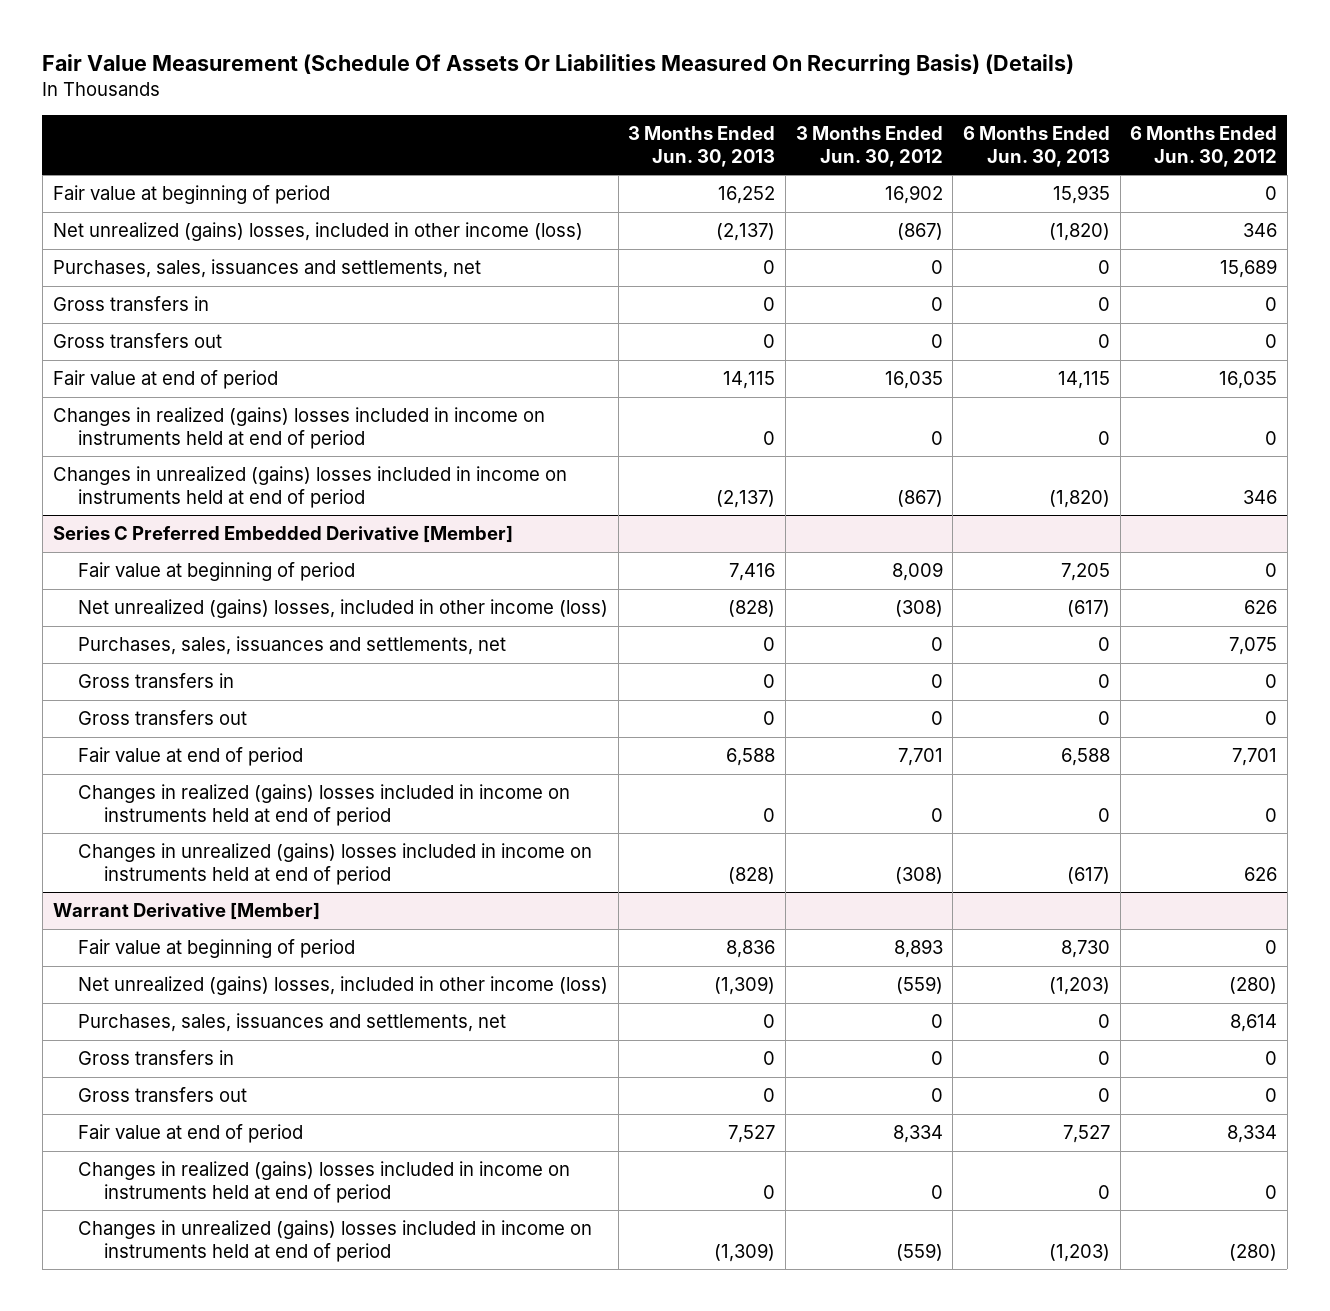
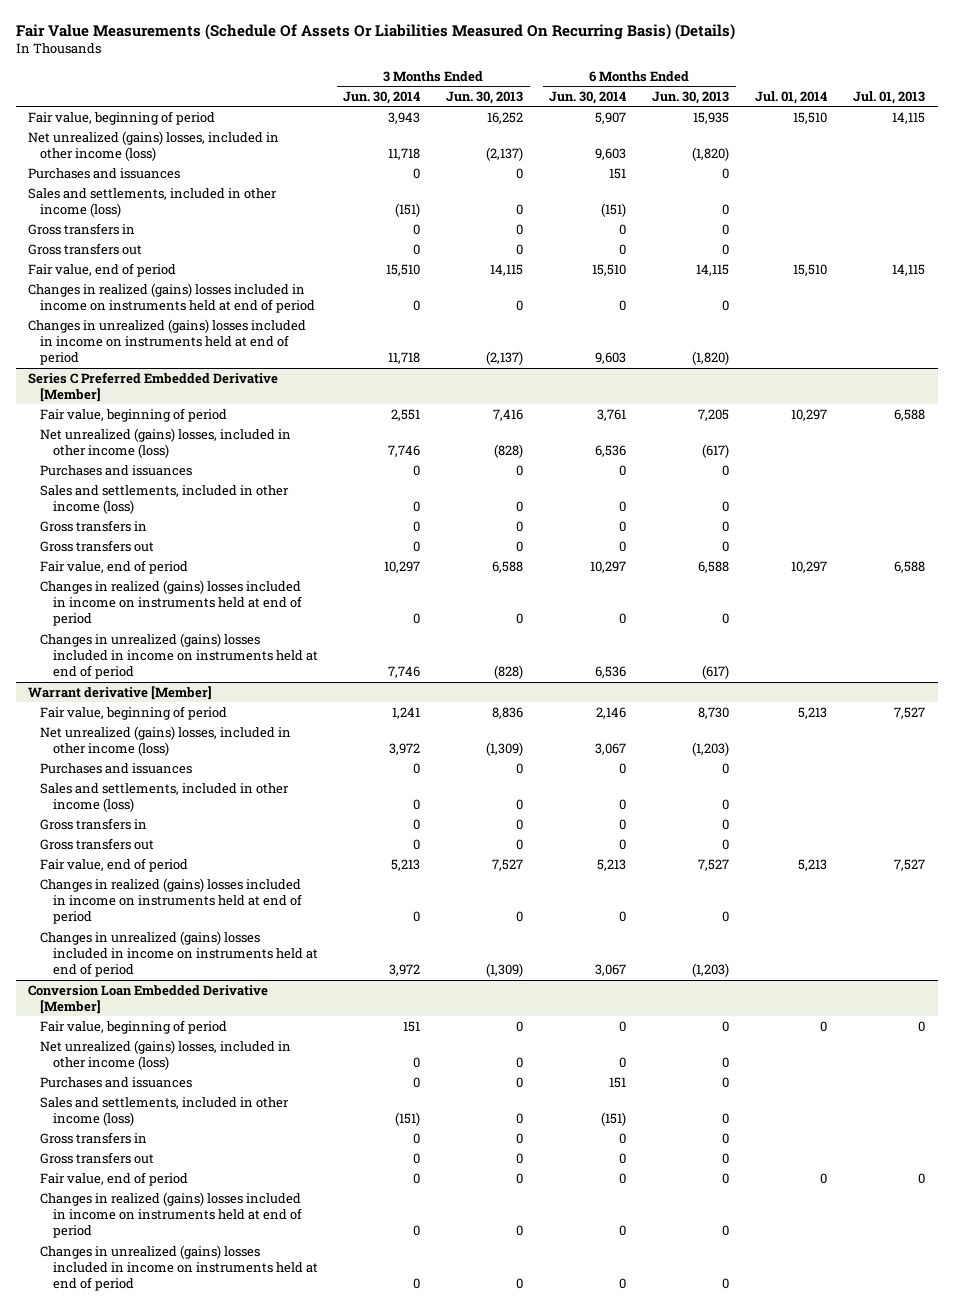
- Fair Value Measurement (Schedule Of Assets Or Liabilities Measured On Recurring Basis) (Details)
+ Fair Value Measurements (Schedule Of Assets Or Liabilities Measured On Recurring Basis) (Details)
- | 3 Months Ended Jun. 30, 2013 | 3 Months Ended Jun. 30, 2012 | 6 Months Ended Jun. 30, 2013 | 6 Months Ended Jun. 30, 2012
+ | 3 Months Ended Jun. 30, 2014 | 3 Months Ended Jun. 30, 2013 | 6 Months Ended Jun. 30, 2014 | 6 Months Ended Jun. 30, 2013 | Jul. 01, 2014 | Jul. 01, 2013
- Fair value at beginning of period | 16,252 | 16,902 | 15,935 | 0
+ Fair value, beginning of period | 3,943 | 16,252 | 5,907 | 15,935 | 15,510 | 14,115
- Purchases, sales, issuances and settlements, net | 0 | 0 | 0 | 15,689
+ Purchases and issuances | 0 | 0 | 151 | 0 | |
+ Sales and settlements, included in other income (loss) | (151) | 0 | (151) | 0 | |
- Fair value at end of period | 14,115 | 16,035 | 14,115 | 16,035
+ Fair value, end of period | 15,510 | 14,115 | 15,510 | 14,115 | 15,510 | 14,115
@ Series C Preferred Embedded Derivative [Member]
- Fair value at beginning of period | 7,416 | 8,009 | 7,205 | 0
+ Fair value, beginning of period | 2,551 | 7,416 | 3,761 | 7,205 | 10,297 | 6,588
- Purchases, sales, issuances and settlements, net | 0 | 0 | 0 | 7,075
+ Purchases and issuances | 0 | 0 | 0 | 0 | |
+ Sales and settlements, included in other income (loss) | 0 | 0 | 0 | 0 | |
- Fair value at end of period | 6,588 | 7,701 | 6,588 | 7,701
+ Fair value, end of period | 10,297 | 6,588 | 10,297 | 6,588 | 10,297 | 6,588
- Warrant Derivative [Member]
- Fair value at beginning of period | 8,836 | 8,893 | 8,730 | 0
+ Warrant derivative [Member]
+ Fair value, beginning of period | 1,241 | 8,836 | 2,146 | 8,730 | 5,213 | 7,527
- Purchases, sales, issuances and settlements, net | 0 | 0 | 0 | 8,614
+ Purchases and issuances | 0 | 0 | 0 | 0 | |
+ Sales and settlements, included in other income (loss) | 0 | 0 | 0 | 0 | |
- Fair value at end of period | 7,527 | 8,334 | 7,527 | 8,334
+ Fair value, end of period | 5,213 | 7,527 | 5,213 | 7,527 | 5,213 | 7,527
+ Conversion Loan Embedded Derivative [Member]
+ Fair value, beginning of period | 151 | 0 | 0 | 0 | 0 | 0
+ Net unrealized (gains) losses, included in other income (loss) | 0 | 0 | 0 | 0 | |
+ Purchases and issuances | 0 | 0 | 151 | 0 | |
+ Sales and settlements, included in other income (loss) | (151) | 0 | (151) | 0 | |
+ Gross transfers in | 0 | 0 | 0 | 0 | |
+ Gross transfers out | 0 | 0 | 0 | 0 | |
+ Fair value, end of period | 0 | 0 | 0 | 0 | 0 | 0
+ Changes in realized (gains) losses included in income on instruments held at end of period | 0 | 0 | 0 | 0 | |
+ Changes in unrealized (gains) losses included in income on instruments held at end of period | 0 | 0 | 0 | 0 | |

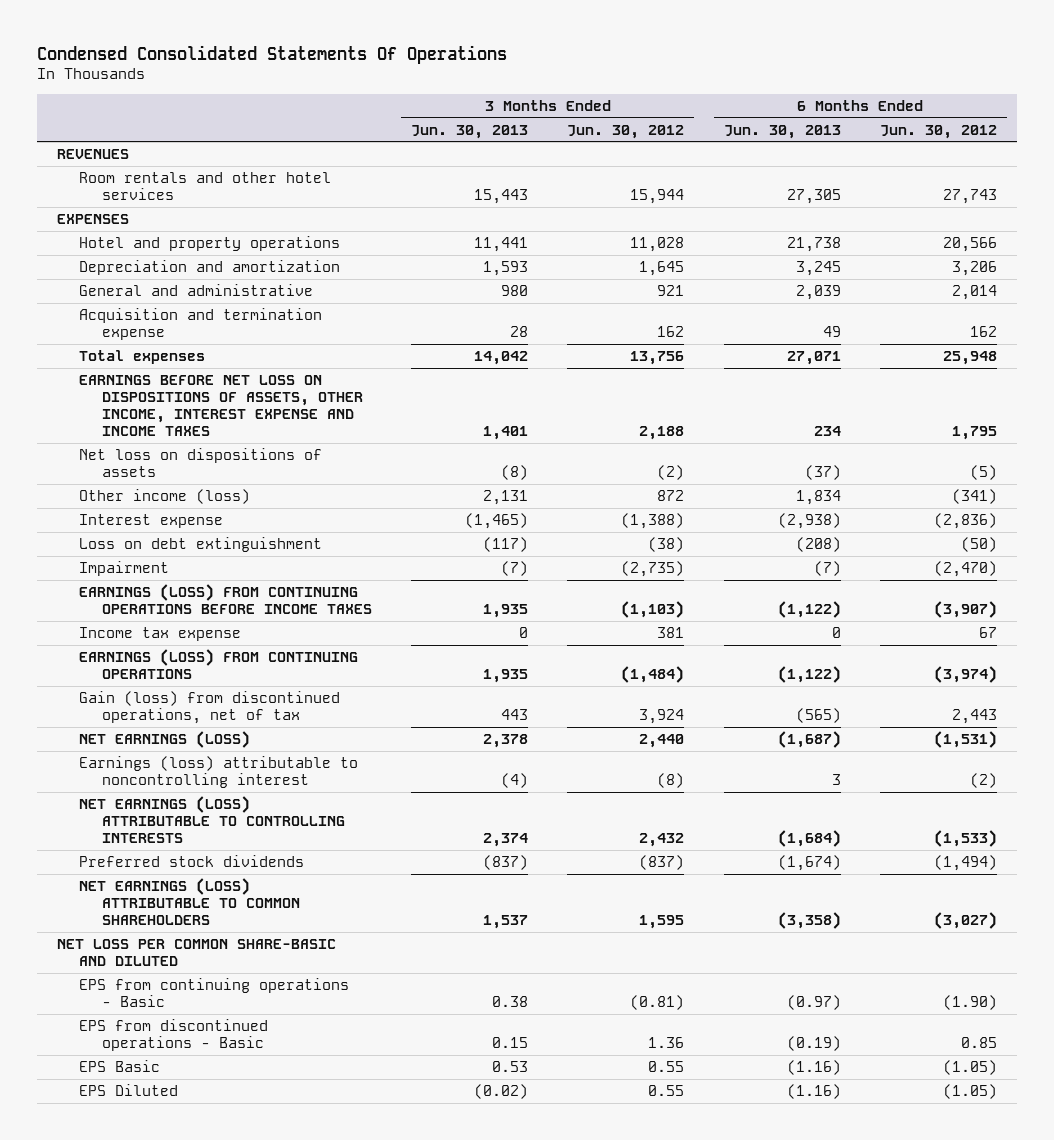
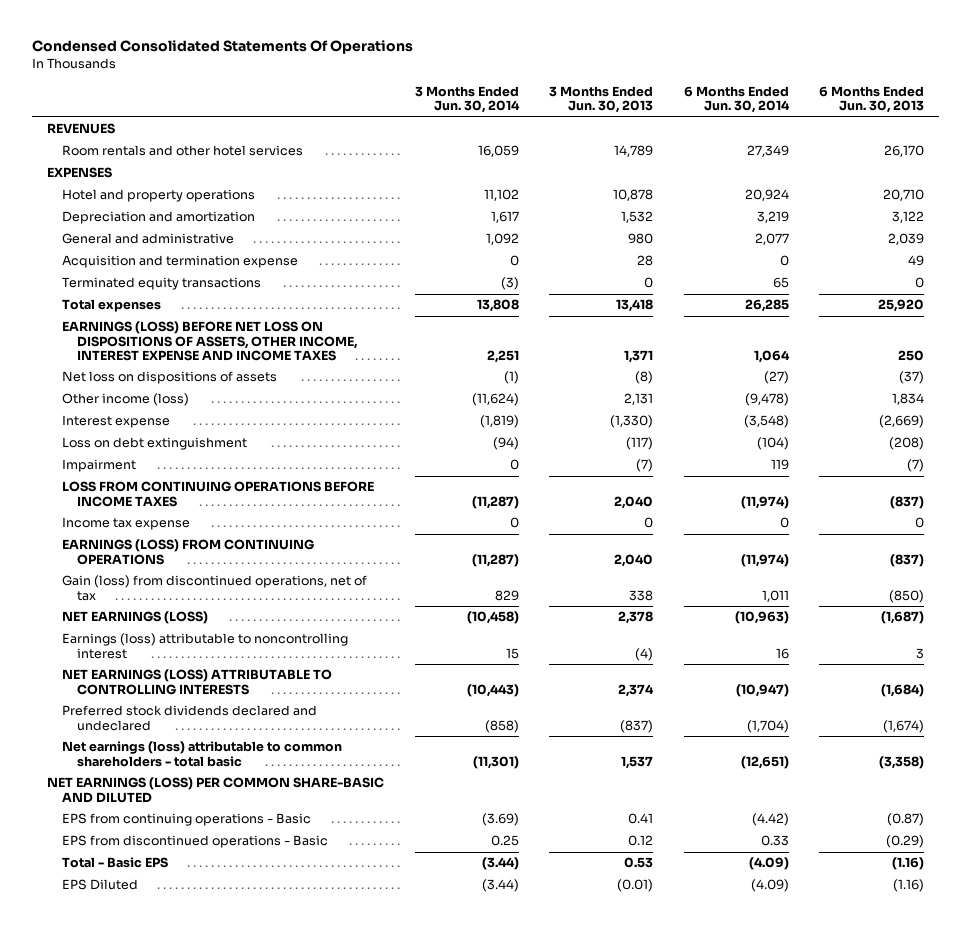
- | 3 Months Ended Jun. 30, 2013 | 3 Months Ended Jun. 30, 2012 | 6 Months Ended Jun. 30, 2013 | 6 Months Ended Jun. 30, 2012
+ | 3 Months Ended Jun. 30, 2014 | 3 Months Ended Jun. 30, 2013 | 6 Months Ended Jun. 30, 2014 | 6 Months Ended Jun. 30, 2013
- Room rentals and other hotel services | 15,443 | 15,944 | 27,305 | 27,743
+ Room rentals and other hotel services | 16,059 | 14,789 | 27,349 | 26,170
- Hotel and property operations | 11,441 | 11,028 | 21,738 | 20,566
- Depreciation and amortization | 1,593 | 1,645 | 3,245 | 3,206
+ Hotel and property operations | 11,102 | 10,878 | 20,924 | 20,710
+ Depreciation and amortization | 1,617 | 1,532 | 3,219 | 3,122
- Total expenses | 14,042 | 13,756 | 27,071 | 25,948
- EARNINGS BEFORE NET LOSS ON DISPOSITIONS OF ASSETS, OTHER INCOME, INTEREST EXPENSE AND INCOME TAXES | 1,401 | 2,188 | 234 | 1,795
+ Terminated equity transactions | (3) | 0 | 65 | 0
+ Total expenses | 13,808 | 13,418 | 26,285 | 25,920
+ EARNINGS (LOSS) BEFORE NET LOSS ON DISPOSITIONS OF ASSETS, OTHER INCOME, INTEREST EXPENSE AND INCOME TAXES | 2,251 | 1,371 | 1,064 | 250
- Interest expense | (1,465) | (1,388) | (2,938) | (2,836)
+ Interest expense | (1,819) | (1,330) | (3,548) | (2,669)
- EARNINGS (LOSS) FROM CONTINUING OPERATIONS BEFORE INCOME TAXES | 1,935 | (1,103) | (1,122) | (3,907)
+ LOSS FROM CONTINUING OPERATIONS BEFORE INCOME TAXES | (11,287) | 2,040 | (11,974) | (837)
- EARNINGS (LOSS) FROM CONTINUING OPERATIONS | 1,935 | (1,484) | (1,122) | (3,974)
- Gain (loss) from discontinued operations, net of tax | 443 | 3,924 | (565) | 2,443
+ EARNINGS (LOSS) FROM CONTINUING OPERATIONS | (11,287) | 2,040 | (11,974) | (837)
+ Gain (loss) from discontinued operations, net of tax | 829 | 338 | 1,011 | (850)
- Preferred stock dividends | (837) | (837) | (1,674) | (1,494)
- NET EARNINGS (LOSS) ATTRIBUTABLE TO COMMON SHAREHOLDERS | 1,537 | 1,595 | (3,358) | (3,027)
- NET LOSS PER COMMON SHARE-BASIC AND DILUTED
- EPS from continuing operations - Basic | 0.38 | (0.81) | (0.97) | (1.90)
- EPS from discontinued operations - Basic | 0.15 | 1.36 | (0.19) | 0.85
- EPS Basic | 0.53 | 0.55 | (1.16) | (1.05)
- EPS Diluted | (0.02) | 0.55 | (1.16) | (1.05)
+ Preferred stock dividends declared and undeclared | (858) | (837) | (1,704) | (1,674)
+ Net earnings (loss) attributable to common shareholders - total basic | (11,301) | 1,537 | (12,651) | (3,358)
+ NET EARNINGS (LOSS) PER COMMON SHARE-BASIC AND DILUTED
+ EPS from continuing operations - Basic | (3.69) | 0.41 | (4.42) | (0.87)
+ EPS from discontinued operations - Basic | 0.25 | 0.12 | 0.33 | (0.29)
+ Total - Basic EPS | (3.44) | 0.53 | (4.09) | (1.16)
+ EPS Diluted | (3.44) | (0.01) | (4.09) | (1.16)

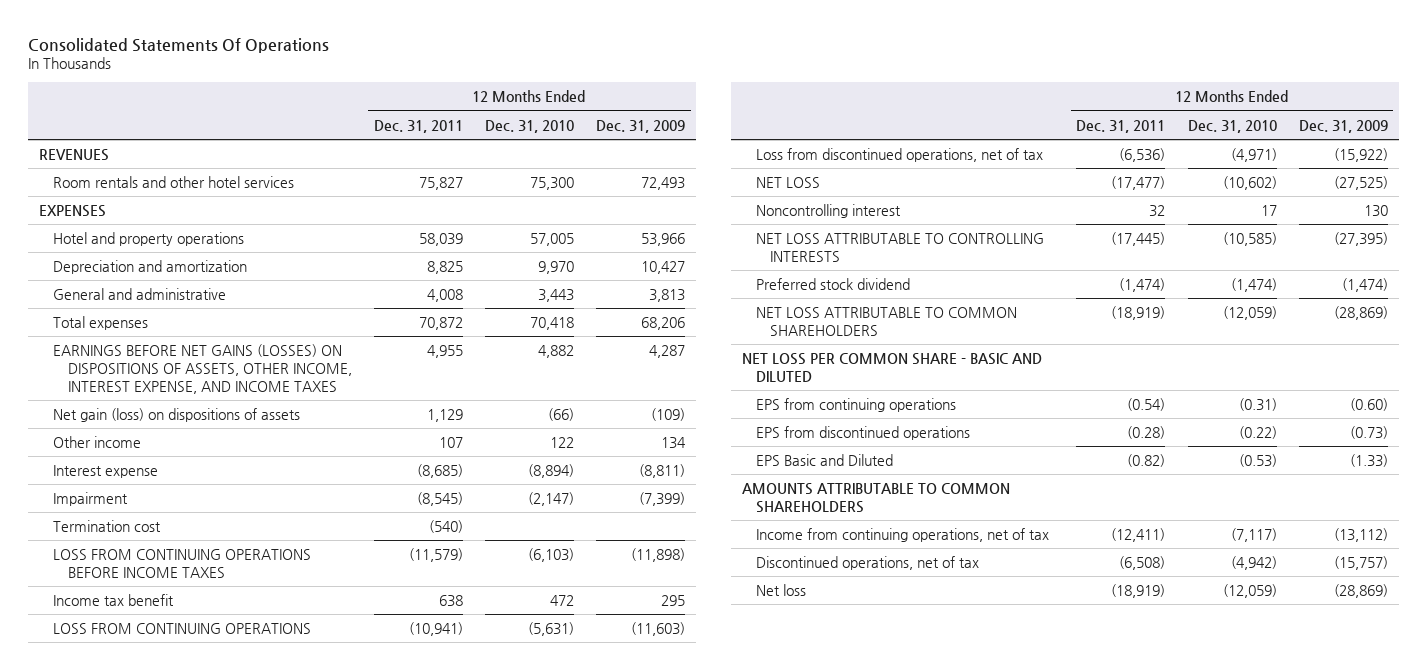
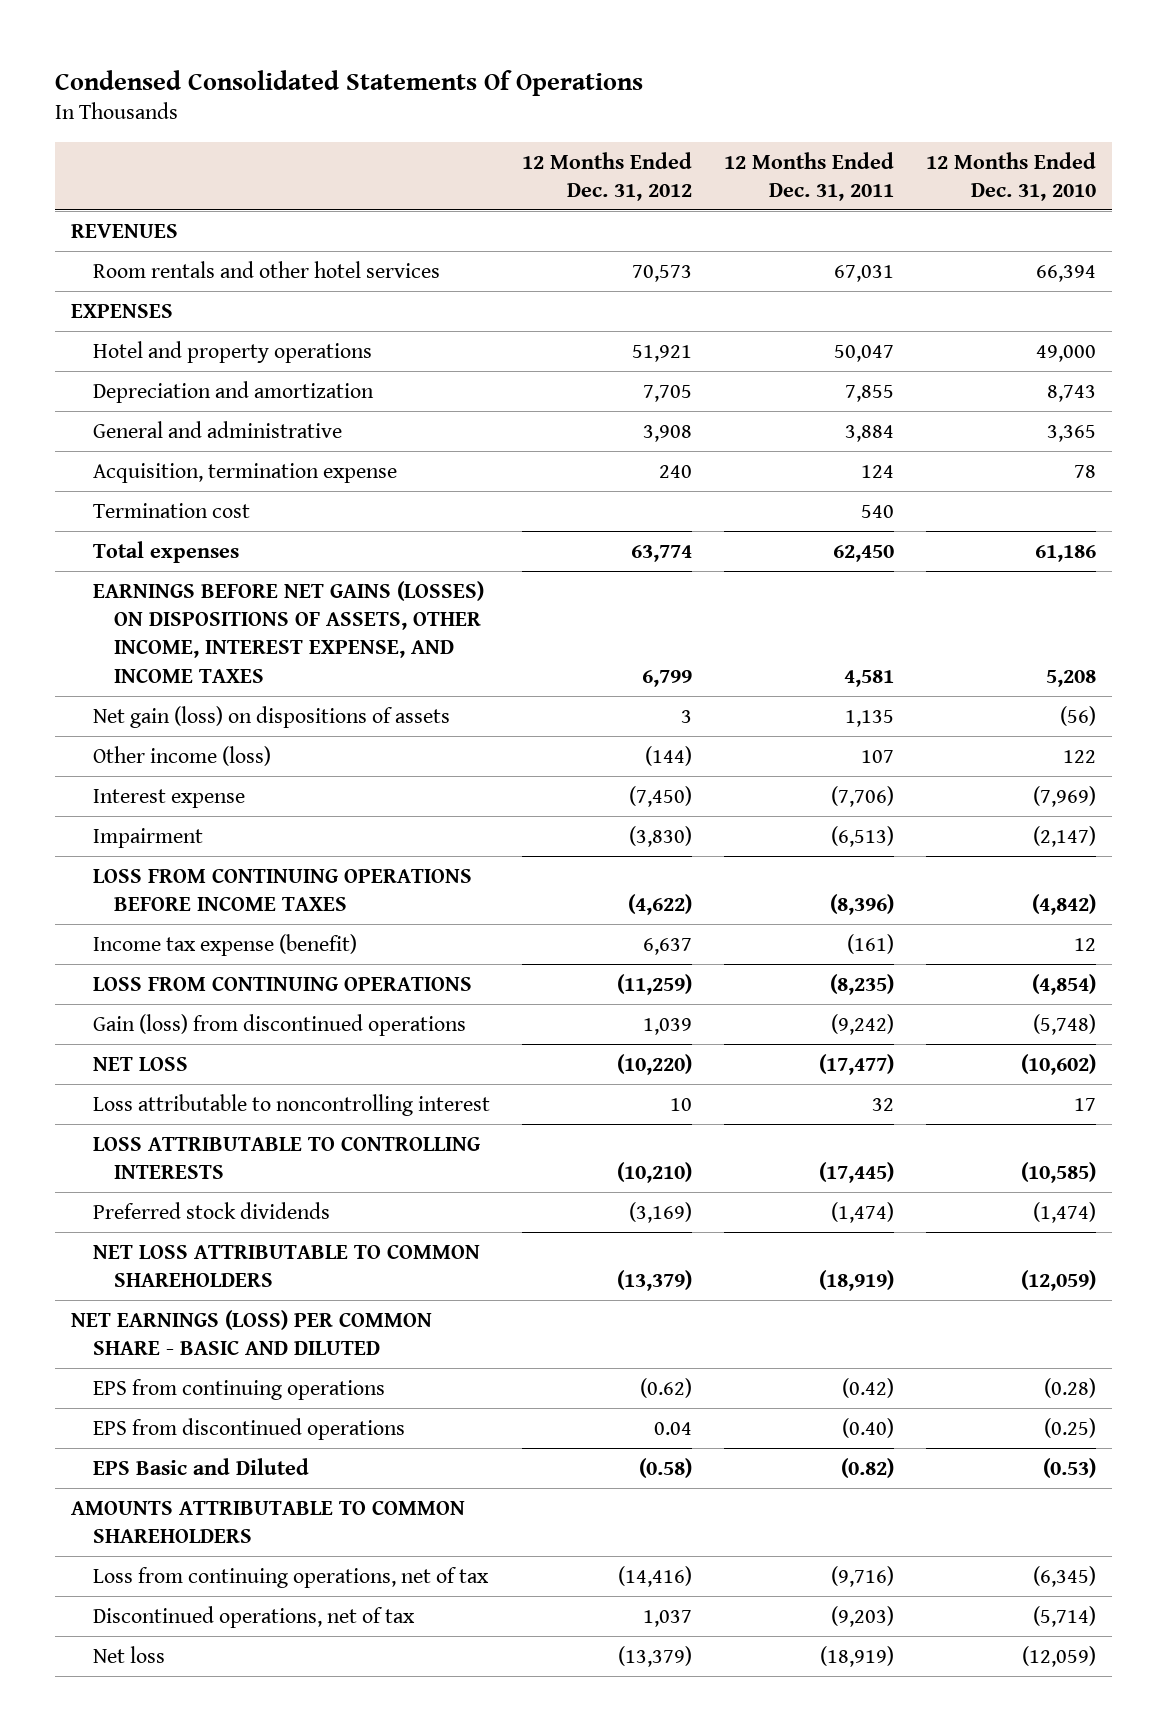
- Consolidated Statements Of Operations
+ Condensed Consolidated Statements Of Operations
- | 12 Months Ended Dec. 31, 2011 | 12 Months Ended Dec. 31, 2010 | 12 Months Ended Dec. 31, 2009
+ | 12 Months Ended Dec. 31, 2012 | 12 Months Ended Dec. 31, 2011 | 12 Months Ended Dec. 31, 2010
- Room rentals and other hotel services | 75,827 | 75,300 | 72,493
+ Room rentals and other hotel services | 70,573 | 67,031 | 66,394
- Hotel and property operations | 58,039 | 57,005 | 53,966
- Depreciation and amortization | 8,825 | 9,970 | 10,427
- General and administrative | 4,008 | 3,443 | 3,813
- Total expenses | 70,872 | 70,418 | 68,206
- EARNINGS BEFORE NET GAINS (LOSSES) ON DISPOSITIONS OF ASSETS, OTHER INCOME, INTEREST EXPENSE, AND INCOME TAXES | 4,955 | 4,882 | 4,287
- Net gain (loss) on dispositions of assets | 1,129 | (66) | (109)
- Other income | 107 | 122 | 134
- Interest expense | (8,685) | (8,894) | (8,811)
- Impairment | (8,545) | (2,147) | (7,399)
- Termination cost | (540) | |
- LOSS FROM CONTINUING OPERATIONS BEFORE INCOME TAXES | (11,579) | (6,103) | (11,898)
- Income tax benefit | 638 | 472 | 295
- LOSS FROM CONTINUING OPERATIONS | (10,941) | (5,631) | (11,603)
- Loss from discontinued operations, net of tax | (6,536) | (4,971) | (15,922)
+ Hotel and property operations | 51,921 | 50,047 | 49,000
+ Depreciation and amortization | 7,705 | 7,855 | 8,743
+ General and administrative | 3,908 | 3,884 | 3,365
+ Acquisition, termination expense | 240 | 124 | 78
+ Termination cost | | 540 |
+ Total expenses | 63,774 | 62,450 | 61,186
+ EARNINGS BEFORE NET GAINS (LOSSES) ON DISPOSITIONS OF ASSETS, OTHER INCOME, INTEREST EXPENSE, AND INCOME TAXES | 6,799 | 4,581 | 5,208
+ Net gain (loss) on dispositions of assets | 3 | 1,135 | (56)
+ Other income (loss) | (144) | 107 | 122
+ Interest expense | (7,450) | (7,706) | (7,969)
+ Impairment | (3,830) | (6,513) | (2,147)
+ LOSS FROM CONTINUING OPERATIONS BEFORE INCOME TAXES | (4,622) | (8,396) | (4,842)
+ Income tax expense (benefit) | 6,637 | (161) | 12
+ LOSS FROM CONTINUING OPERATIONS | (11,259) | (8,235) | (4,854)
+ Gain (loss) from discontinued operations | 1,039 | (9,242) | (5,748)
- Noncontrolling interest | 32 | 17 | 130
- NET LOSS ATTRIBUTABLE TO CONTROLLING INTERESTS | (17,445) | (10,585) | (27,395)
- Preferred stock dividend | (1,474) | (1,474) | (1,474)
+ Loss attributable to noncontrolling interest | 10 | 32 | 17
+ LOSS ATTRIBUTABLE TO CONTROLLING INTERESTS | (10,210) | (17,445) | (10,585)
+ Preferred stock dividends | (3,169) | (1,474) | (1,474)
- NET LOSS PER COMMON SHARE - BASIC AND DILUTED
- EPS from continuing operations | (0.54) | (0.31) | (0.60)
- EPS from discontinued operations | (0.28) | (0.22) | (0.73)
+ NET EARNINGS (LOSS) PER COMMON SHARE - BASIC AND DILUTED
+ EPS from continuing operations | (0.62) | (0.42) | (0.28)
+ EPS from discontinued operations | 0.04 | (0.40) | (0.25)
- Income from continuing operations, net of tax | (12,411) | (7,117) | (13,112)
- Discontinued operations, net of tax | (6,508) | (4,942) | (15,757)
+ Loss from continuing operations, net of tax | (14,416) | (9,716) | (6,345)
+ Discontinued operations, net of tax | 1,037 | (9,203) | (5,714)

